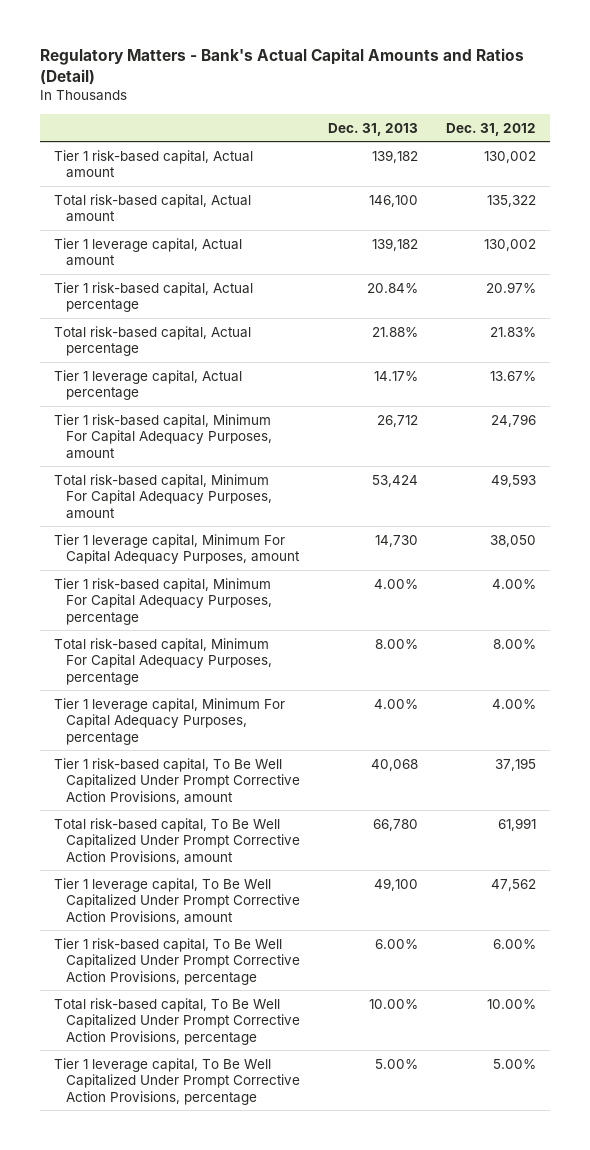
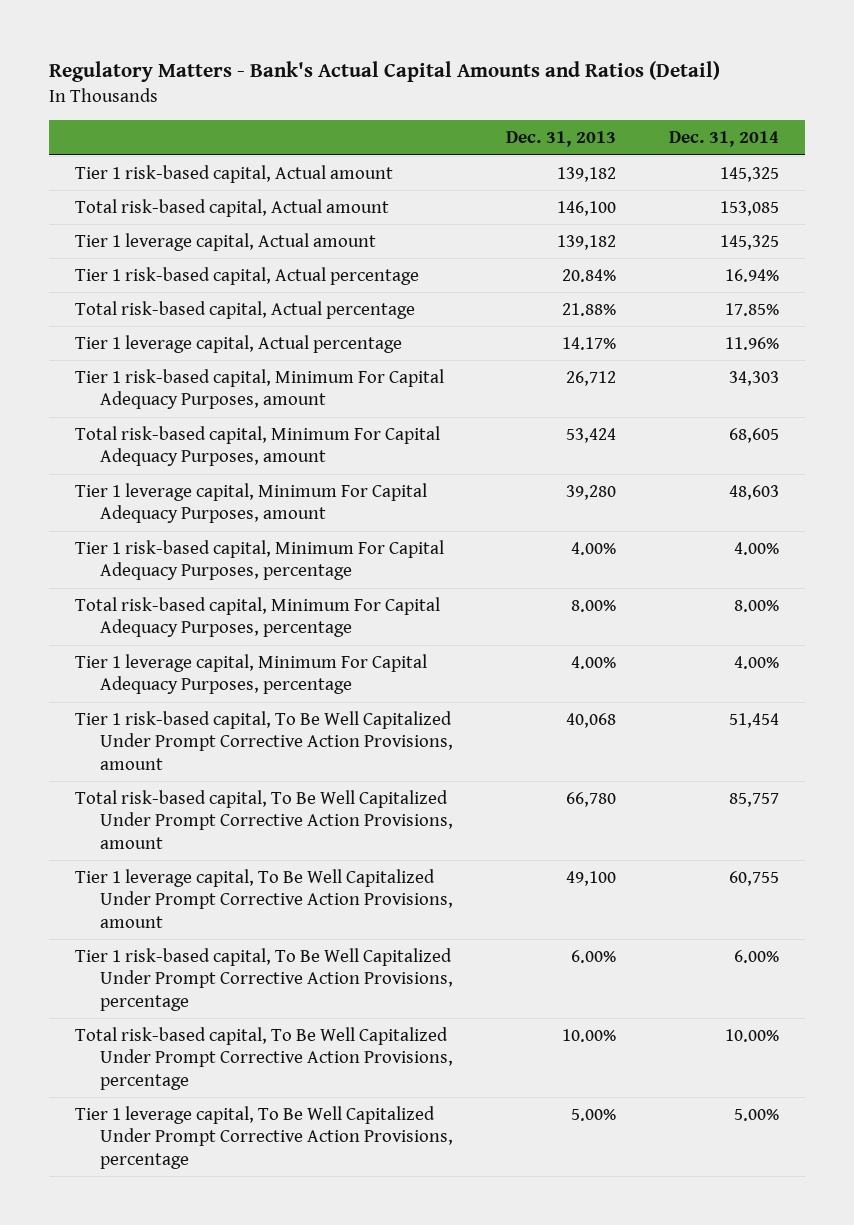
- | Dec. 31, 2013 | Dec. 31, 2012
+ | Dec. 31, 2013 | Dec. 31, 2014
- Tier 1 leverage capital, Minimum For Capital Adequacy Purposes, amount | 14,730 | 38,050
+ Tier 1 leverage capital, Minimum For Capital Adequacy Purposes, amount | 39,280 | 48,603

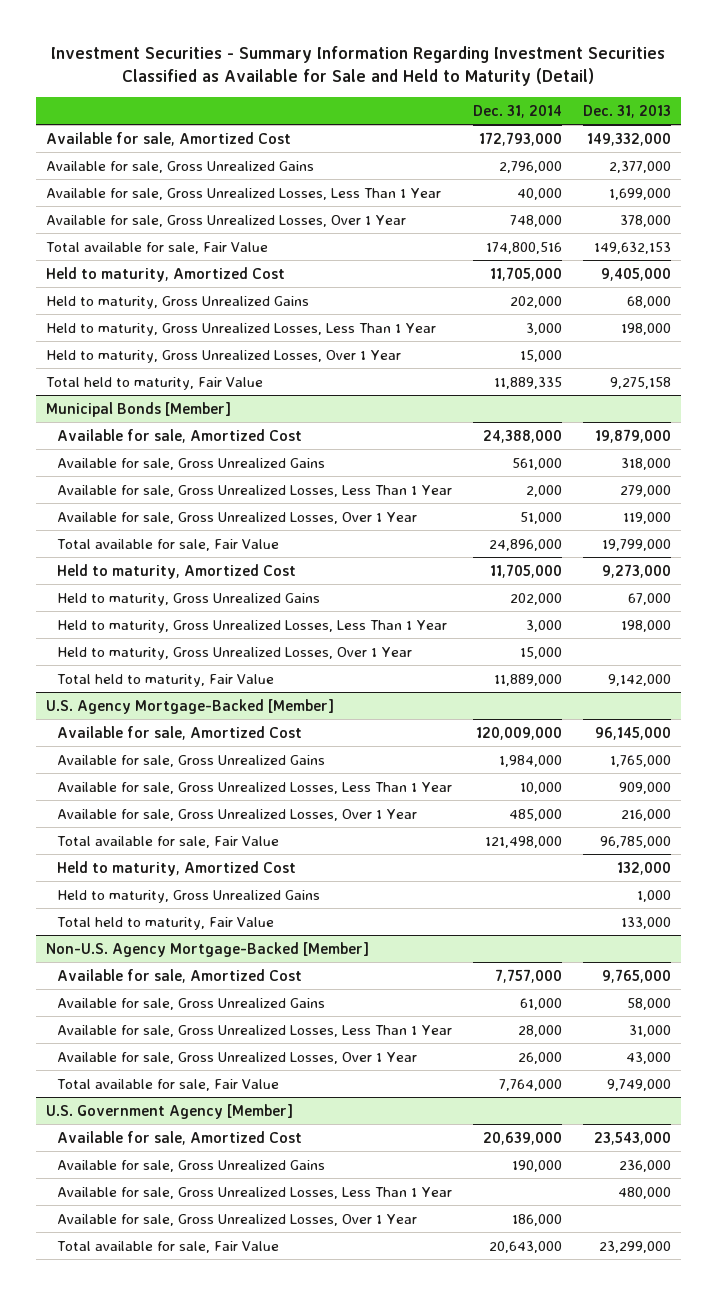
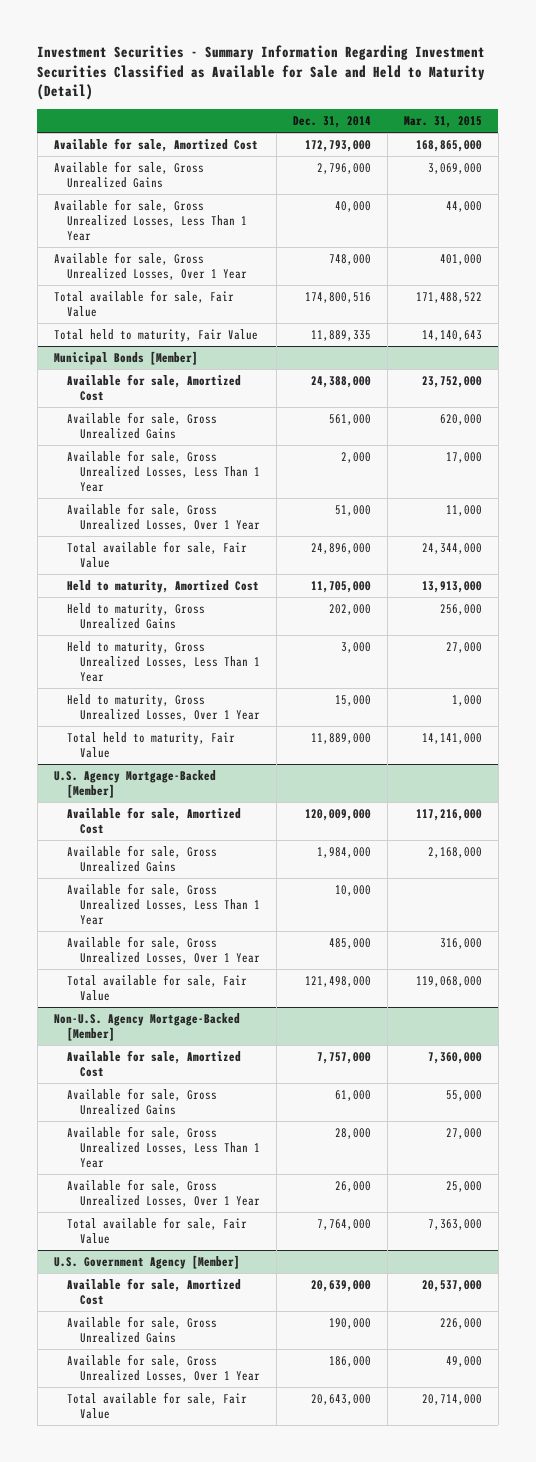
- | Dec. 31, 2014 | Dec. 31, 2013
+ | Dec. 31, 2014 | Mar. 31, 2015
- Held to maturity, Amortized Cost | 11,705,000 | 9,405,000
- Held to maturity, Gross Unrealized Gains | 202,000 | 68,000
- Held to maturity, Gross Unrealized Losses, Less Than 1 Year | 3,000 | 198,000
- Held to maturity, Gross Unrealized Losses, Over 1 Year | 15,000 |
@ U.S. Agency Mortgage-Backed [Member]
- Held to maturity, Amortized Cost | | 132,000
- Held to maturity, Gross Unrealized Gains | | 1,000
- Total held to maturity, Fair Value | | 133,000
@ U.S. Government Agency [Member]
- Available for sale, Gross Unrealized Losses, Less Than 1 Year | | 480,000

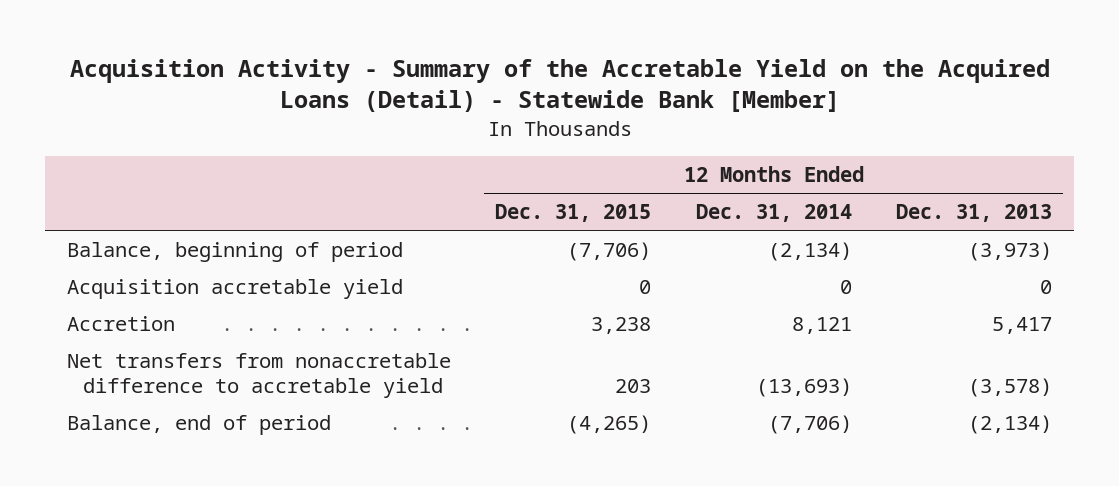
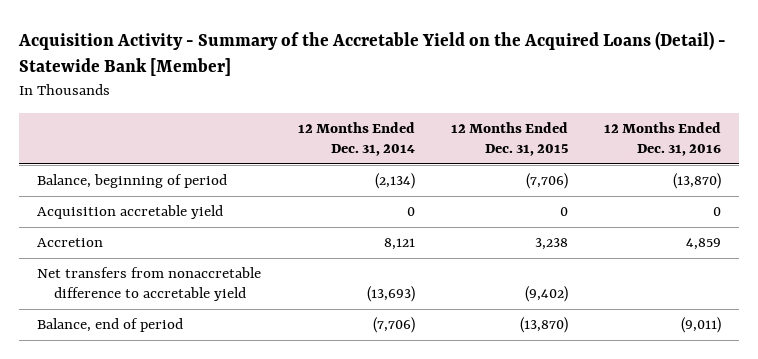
- | 12 Months Ended Dec. 31, 2015 | 12 Months Ended Dec. 31, 2014 | 12 Months Ended Dec. 31, 2013
+ | 12 Months Ended Dec. 31, 2014 | 12 Months Ended Dec. 31, 2015 | 12 Months Ended Dec. 31, 2016
- Net transfers from nonaccretable difference to accretable yield | 203 | (13,693) | (3,578)
- Balance, end of period | (4,265) | (7,706) | (2,134)
+ Net transfers from nonaccretable difference to accretable yield | (13,693) | (9,402) |
+ Balance, end of period | (7,706) | (13,870) | (9,011)

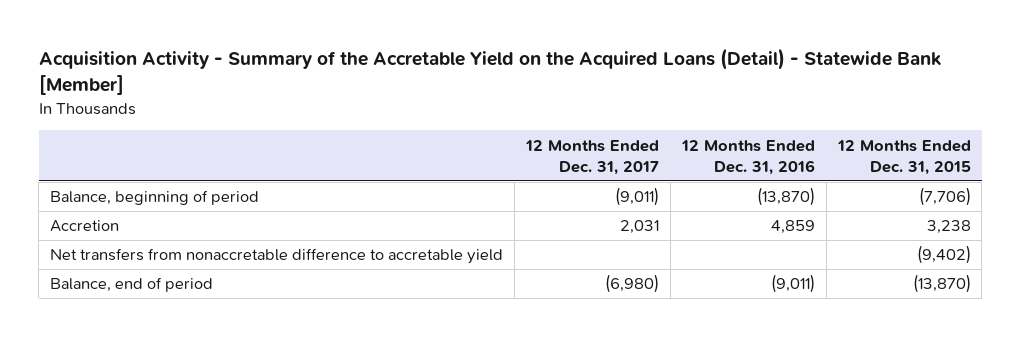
- | 12 Months Ended Dec. 31, 2014 | 12 Months Ended Dec. 31, 2015 | 12 Months Ended Dec. 31, 2016
+ | 12 Months Ended Dec. 31, 2017 | 12 Months Ended Dec. 31, 2016 | 12 Months Ended Dec. 31, 2015
- Acquisition accretable yield | 0 | 0 | 0

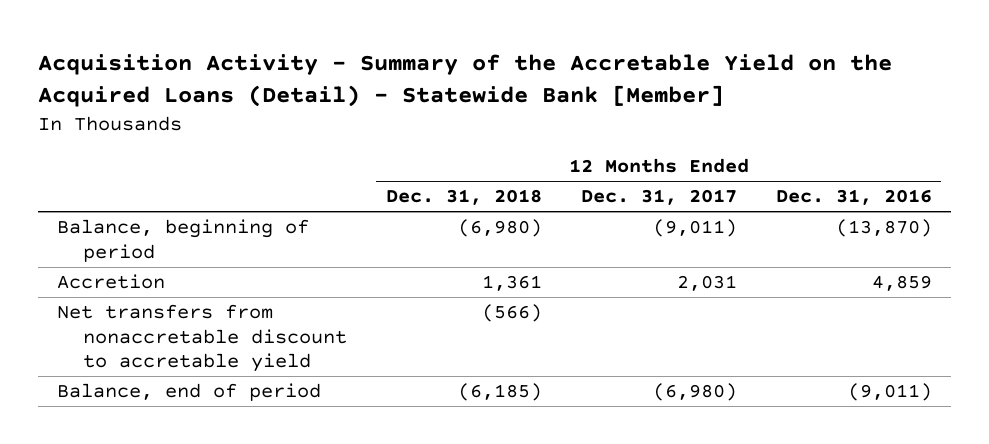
- | 12 Months Ended Dec. 31, 2017 | 12 Months Ended Dec. 31, 2016 | 12 Months Ended Dec. 31, 2015
+ | 12 Months Ended Dec. 31, 2018 | 12 Months Ended Dec. 31, 2017 | 12 Months Ended Dec. 31, 2016
- Net transfers from nonaccretable difference to accretable yield | | | (9,402)
+ Net transfers from nonaccretable discount to accretable yield | (566) | |

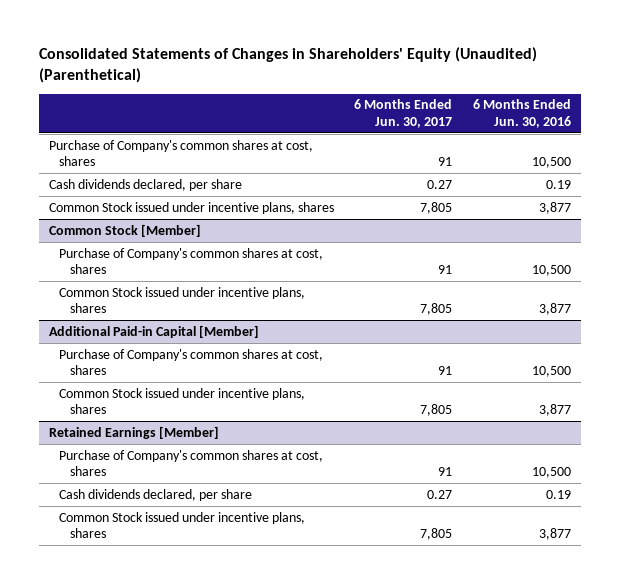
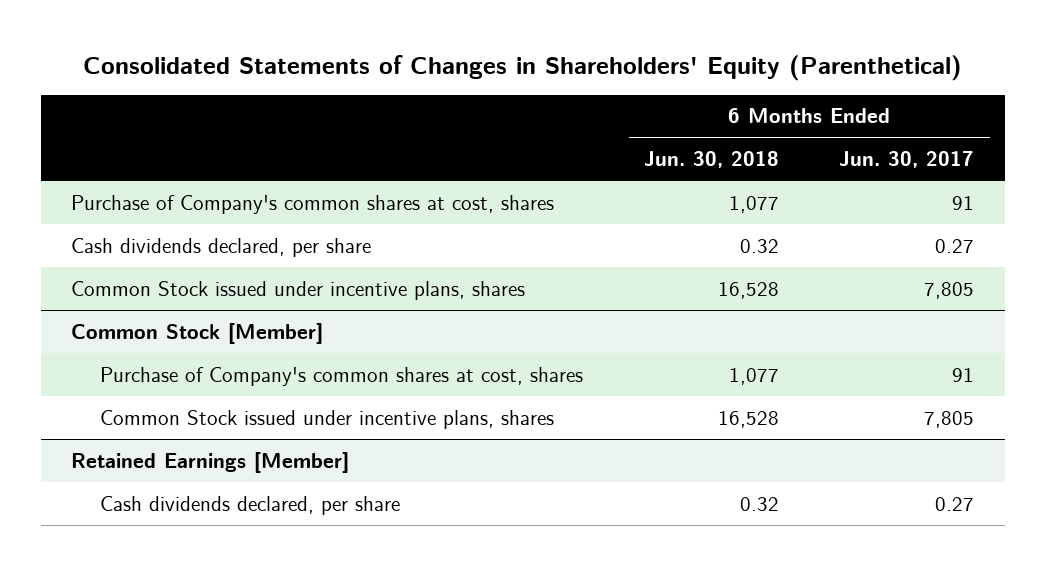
- Consolidated Statements of Changes in Shareholders' Equity (Unaudited) (Parenthetical)
+ Consolidated Statements of Changes in Shareholders' Equity (Parenthetical)
- | 6 Months Ended Jun. 30, 2017 | 6 Months Ended Jun. 30, 2016
+ | 6 Months Ended Jun. 30, 2018 | 6 Months Ended Jun. 30, 2017
- Additional Paid-in Capital [Member]
- Purchase of Company's common shares at cost, shares | 91 | 10,500
- Common Stock issued under incentive plans, shares | 7,805 | 3,877
@ Retained Earnings [Member]
- Purchase of Company's common shares at cost, shares | 91 | 10,500
- Common Stock issued under incentive plans, shares | 7,805 | 3,877

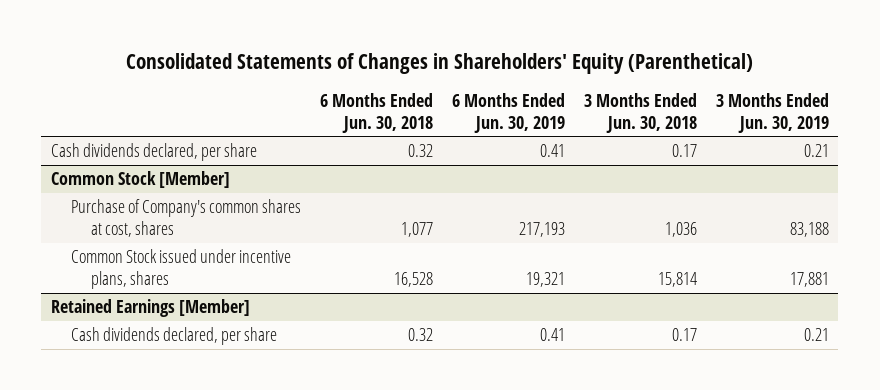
- | 6 Months Ended Jun. 30, 2018 | 6 Months Ended Jun. 30, 2017
+ | 6 Months Ended Jun. 30, 2018 | 6 Months Ended Jun. 30, 2019 | 3 Months Ended Jun. 30, 2018 | 3 Months Ended Jun. 30, 2019
- Purchase of Company's common shares at cost, shares | 1,077 | 91
- Common Stock issued under incentive plans, shares | 16,528 | 7,805

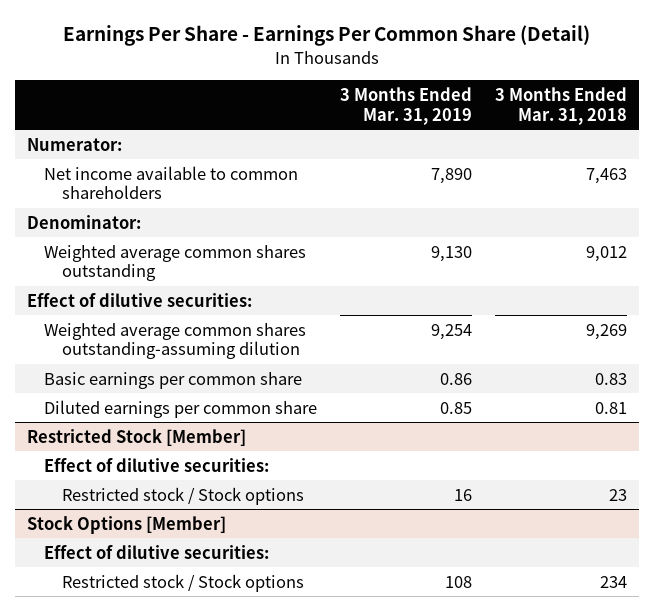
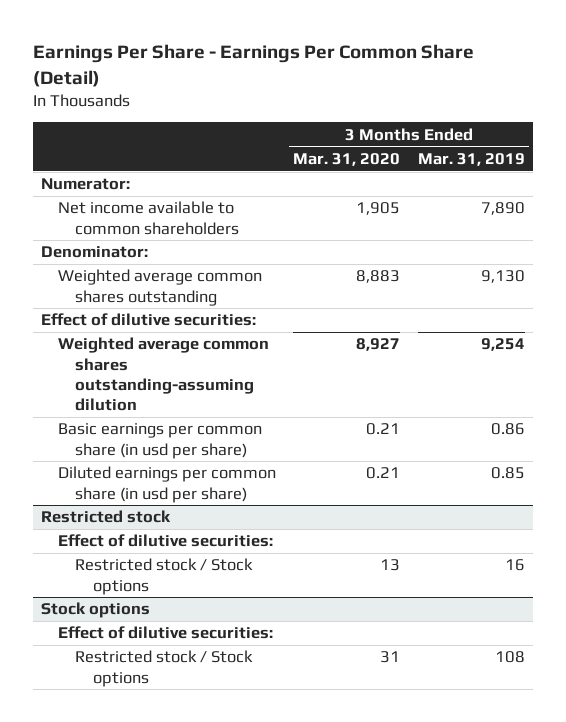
- | 3 Months Ended Mar. 31, 2019 | 3 Months Ended Mar. 31, 2018
+ | 3 Months Ended Mar. 31, 2020 | 3 Months Ended Mar. 31, 2019
- Basic earnings per common share | 0.86 | 0.83
- Diluted earnings per common share | 0.85 | 0.81
- Restricted Stock [Member]
+ Basic earnings per common share (in usd per share) | 0.21 | 0.86
+ Diluted earnings per common share (in usd per share) | 0.21 | 0.85
+ Restricted stock
- Stock Options [Member]
+ Stock options

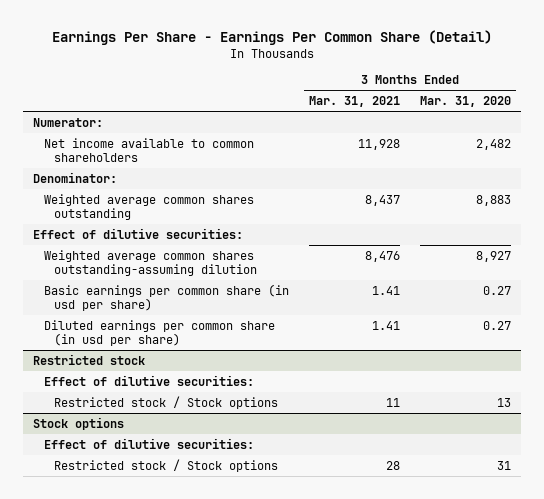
- | 3 Months Ended Mar. 31, 2020 | 3 Months Ended Mar. 31, 2019
+ | 3 Months Ended Mar. 31, 2021 | 3 Months Ended Mar. 31, 2020
- Net income available to common shareholders | 1,905 | 7,890
+ Net income available to common shareholders | 11,928 | 2,482
- Basic earnings per common share (in usd per share) | 0.21 | 0.86
- Diluted earnings per common share (in usd per share) | 0.21 | 0.85
+ Basic earnings per common share (in usd per share) | 1.41 | 0.27
+ Diluted earnings per common share (in usd per share) | 1.41 | 0.27

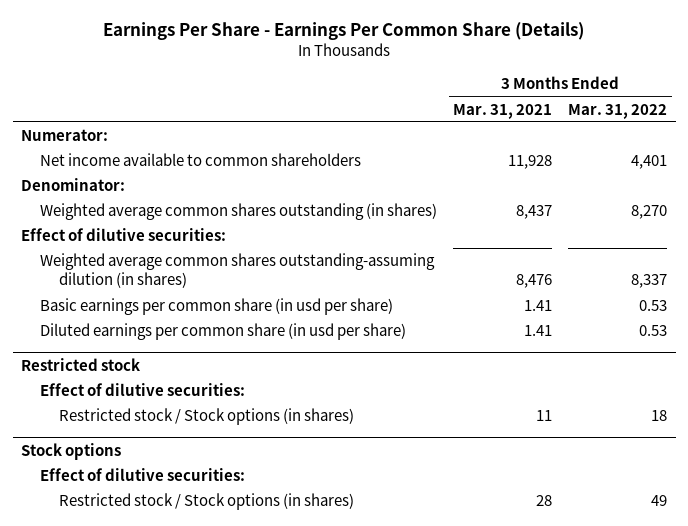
- Earnings Per Share - Earnings Per Common Share (Detail)
+ Earnings Per Share - Earnings Per Common Share (Details)
- | 3 Months Ended Mar. 31, 2021 | 3 Months Ended Mar. 31, 2020
+ | 3 Months Ended Mar. 31, 2021 | 3 Months Ended Mar. 31, 2022
- Weighted average common shares outstanding | 8,437 | 8,883
+ Weighted average common shares outstanding (in shares) | 8,437 | 8,270
- Weighted average common shares outstanding-assuming dilution | 8,476 | 8,927
+ Weighted average common shares outstanding-assuming dilution (in shares) | 8,476 | 8,337
@ Restricted stock
- Restricted stock / Stock options | 11 | 13
+ Restricted stock / Stock options (in shares) | 11 | 18
@ Stock options
- Restricted stock / Stock options | 28 | 31
+ Restricted stock / Stock options (in shares) | 28 | 49

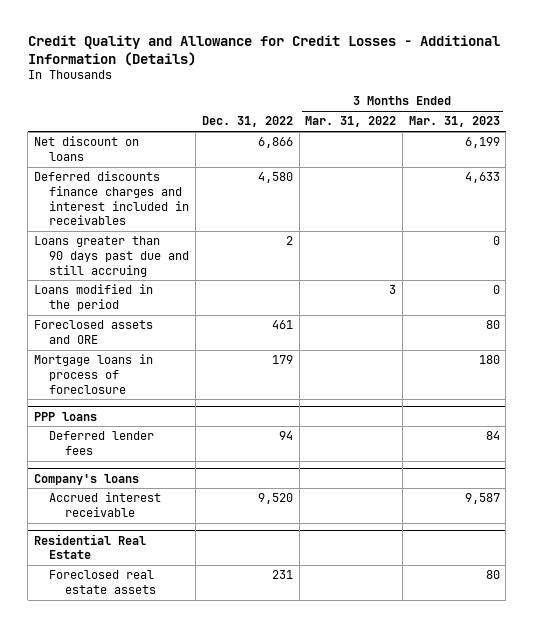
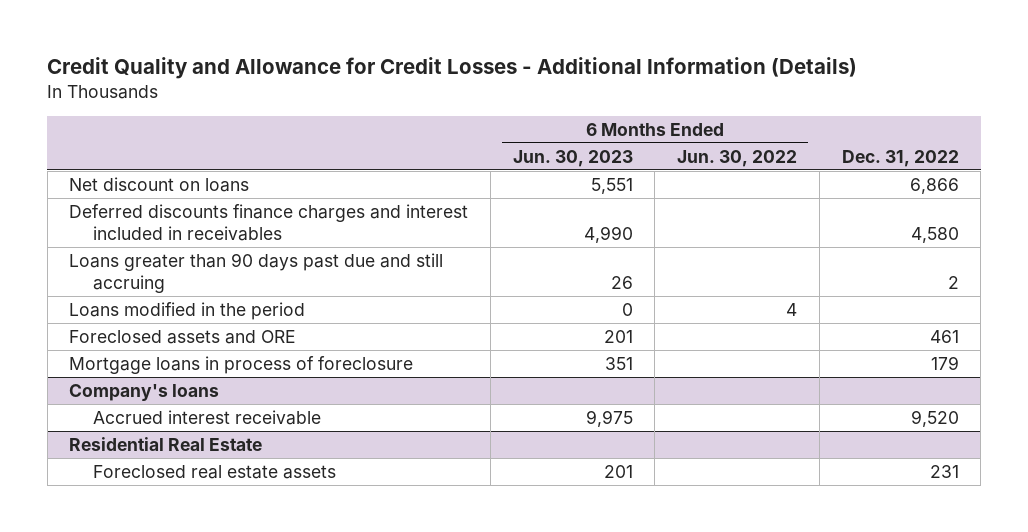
- | Dec. 31, 2022 | 3 Months Ended Mar. 31, 2022 | 3 Months Ended Mar. 31, 2023
+ | 6 Months Ended Jun. 30, 2023 | 6 Months Ended Jun. 30, 2022 | Dec. 31, 2022
- PPP loans
- Deferred lender fees | 94 | | 84

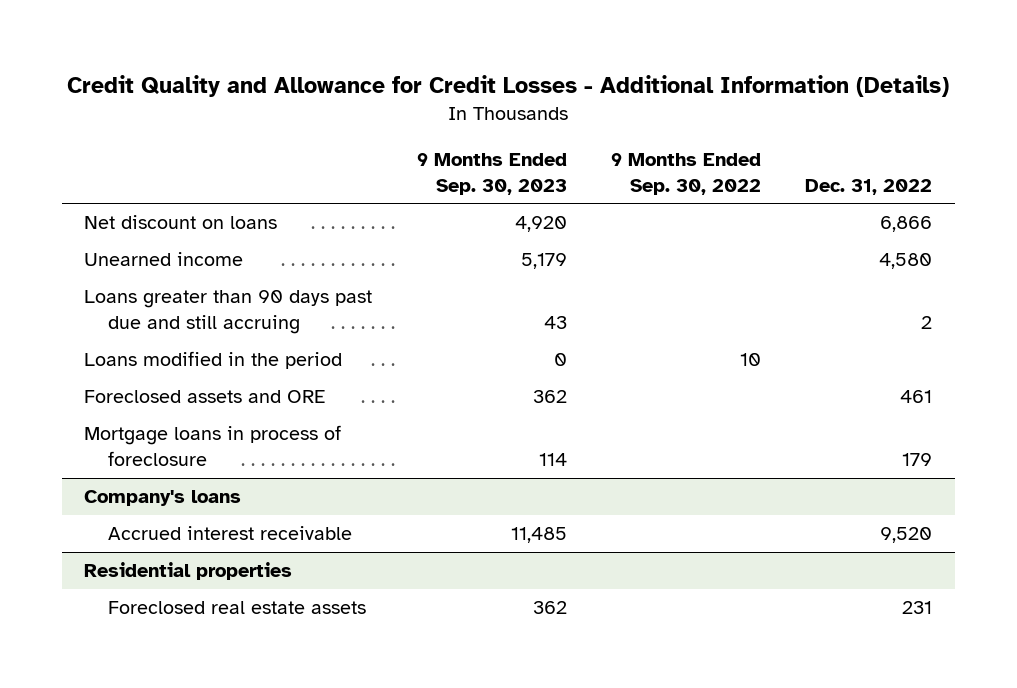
- | 6 Months Ended Jun. 30, 2023 | 6 Months Ended Jun. 30, 2022 | Dec. 31, 2022
+ | 9 Months Ended Sep. 30, 2023 | 9 Months Ended Sep. 30, 2022 | Dec. 31, 2022
- Deferred discounts finance charges and interest included in receivables | 4,990 | | 4,580
+ Unearned income | 5,179 | | 4,580
- Residential Real Estate
+ Residential properties

